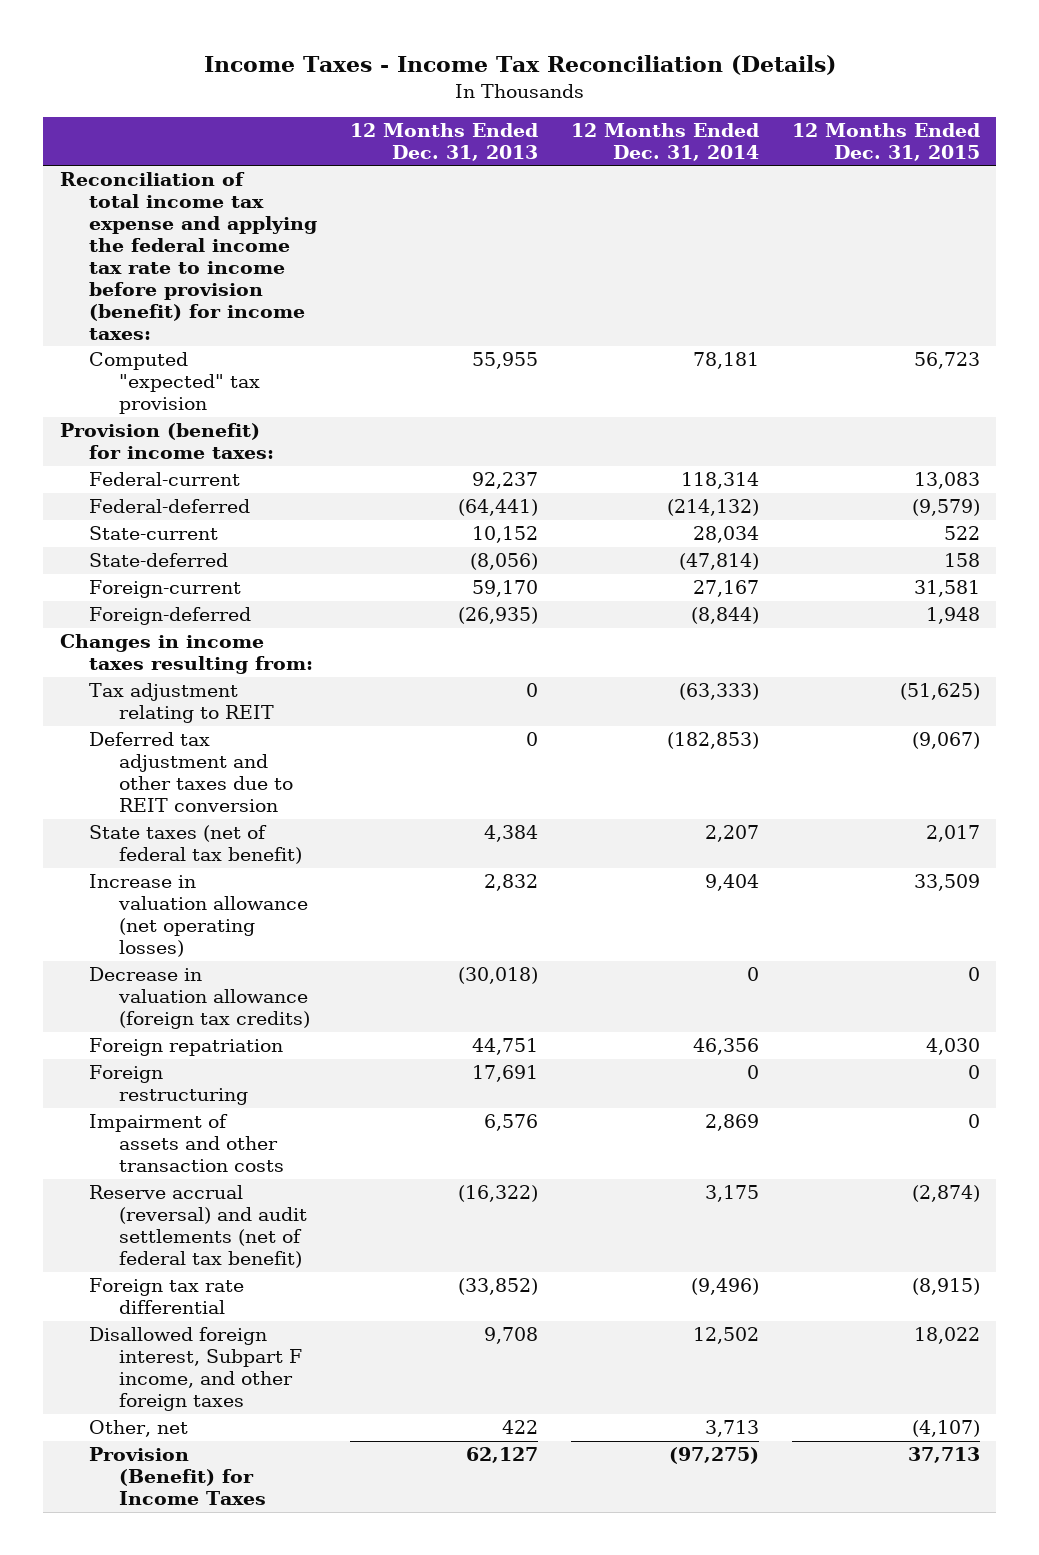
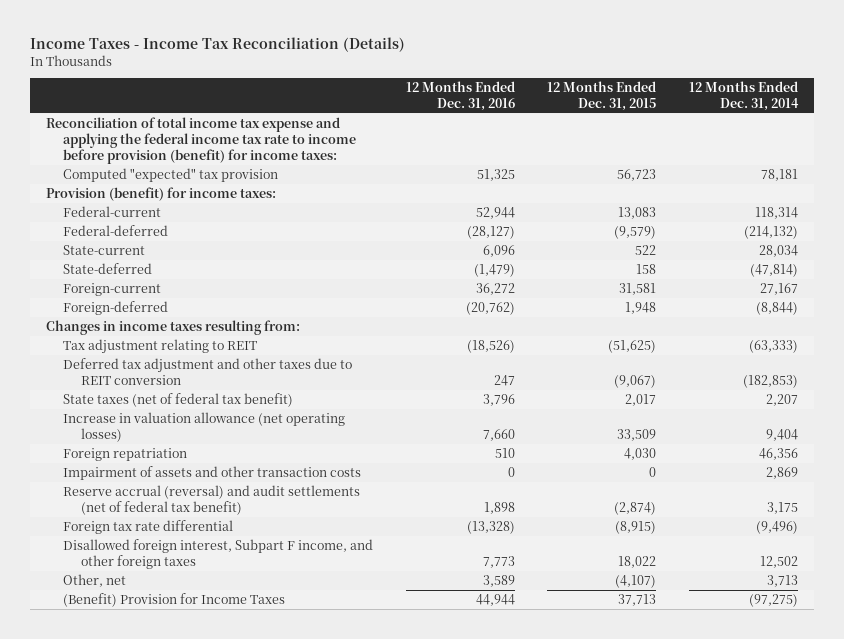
- | 12 Months Ended Dec. 31, 2013 | 12 Months Ended Dec. 31, 2014 | 12 Months Ended Dec. 31, 2015
+ | 12 Months Ended Dec. 31, 2016 | 12 Months Ended Dec. 31, 2015 | 12 Months Ended Dec. 31, 2014
- Decrease in valuation allowance (foreign tax credits) | (30,018) | 0 | 0
- Foreign restructuring | 17,691 | 0 | 0
- Provision (Benefit) for Income Taxes | 62,127 | (97,275) | 37,713
+ (Benefit) Provision for Income Taxes | 44,944 | 37,713 | (97,275)

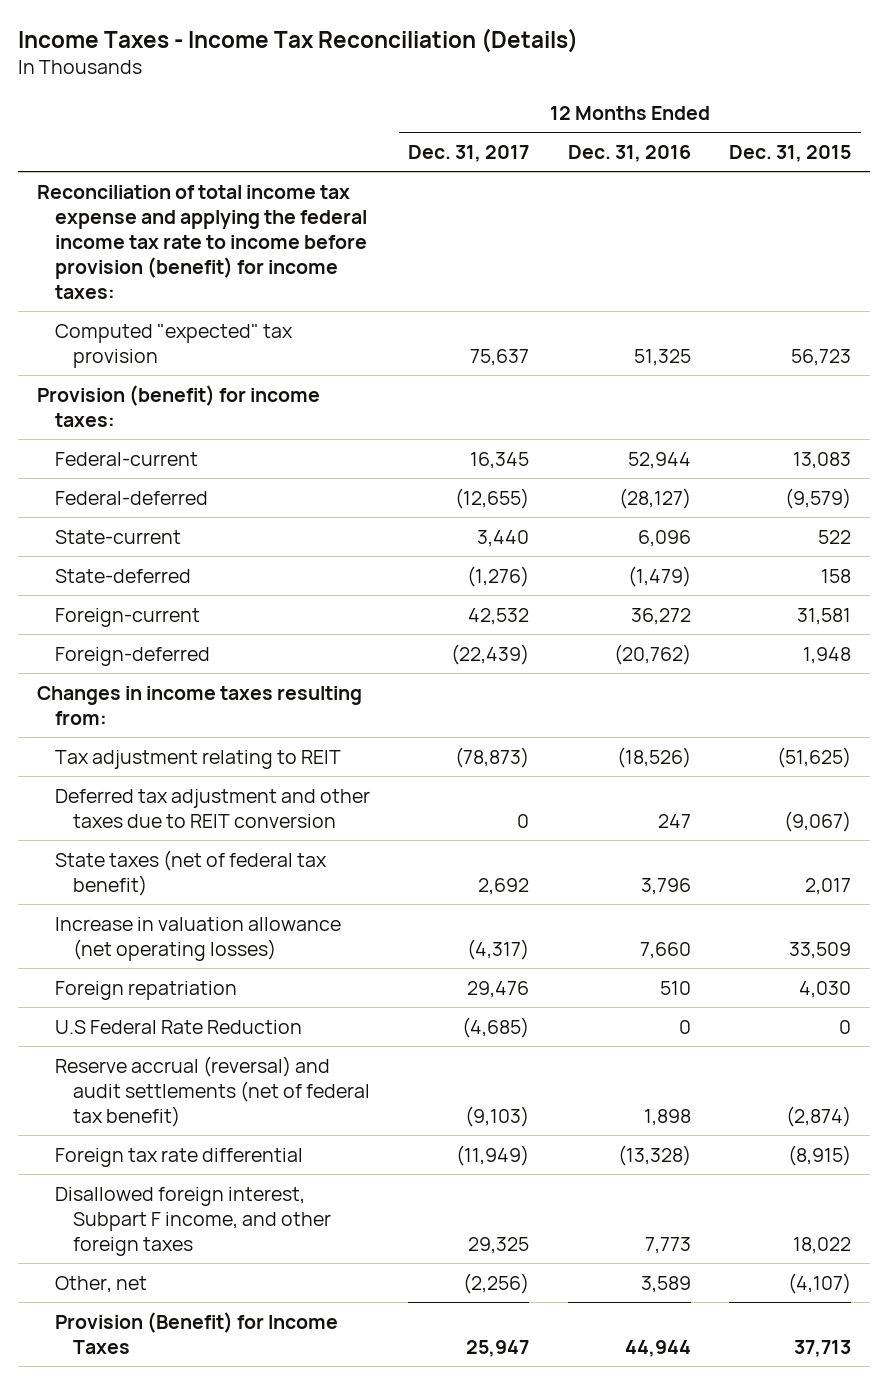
- | 12 Months Ended Dec. 31, 2016 | 12 Months Ended Dec. 31, 2015 | 12 Months Ended Dec. 31, 2014
+ | 12 Months Ended Dec. 31, 2017 | 12 Months Ended Dec. 31, 2016 | 12 Months Ended Dec. 31, 2015
- Impairment of assets and other transaction costs | 0 | 0 | 2,869
+ U.S Federal Rate Reduction | (4,685) | 0 | 0
- (Benefit) Provision for Income Taxes | 44,944 | 37,713 | (97,275)
+ Provision (Benefit) for Income Taxes | 25,947 | 44,944 | 37,713

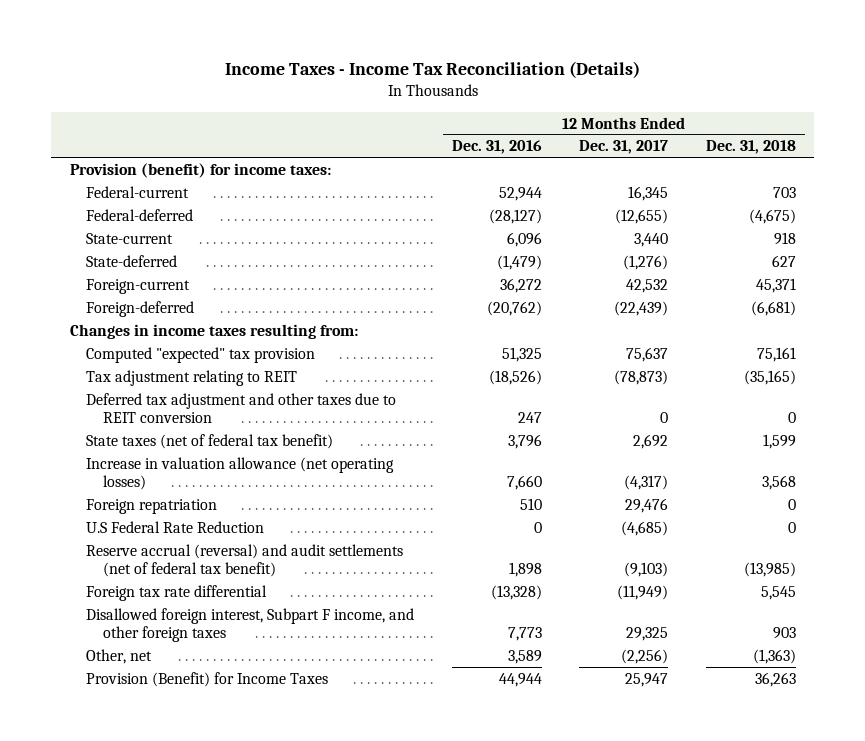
- | 12 Months Ended Dec. 31, 2017 | 12 Months Ended Dec. 31, 2016 | 12 Months Ended Dec. 31, 2015
+ | 12 Months Ended Dec. 31, 2016 | 12 Months Ended Dec. 31, 2017 | 12 Months Ended Dec. 31, 2018
- Reconciliation of total income tax expense and applying the federal income tax rate to income before provision (benefit) for income taxes:
moved down: Computed "expected" tax provision | 51,325 | 75,637 | 75,161

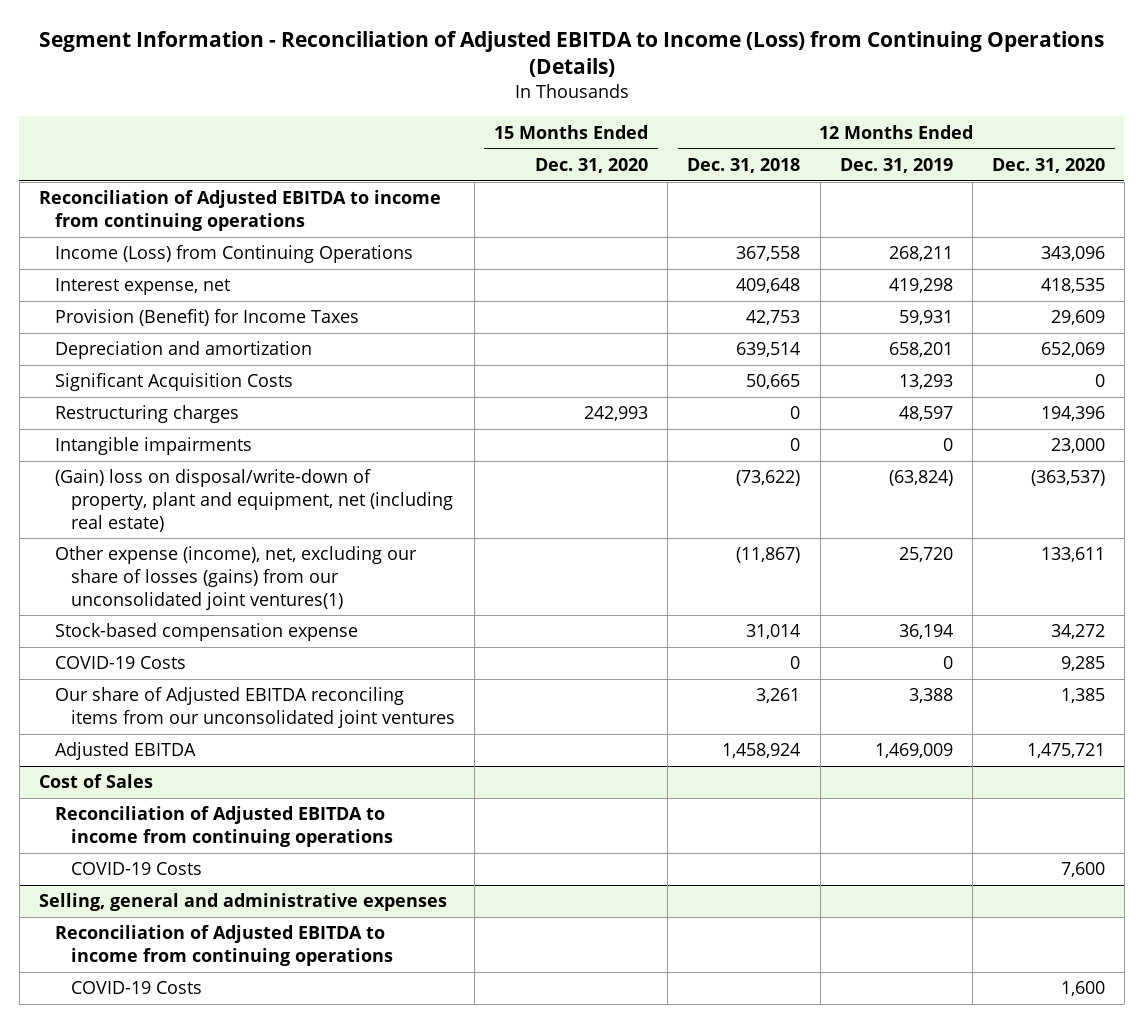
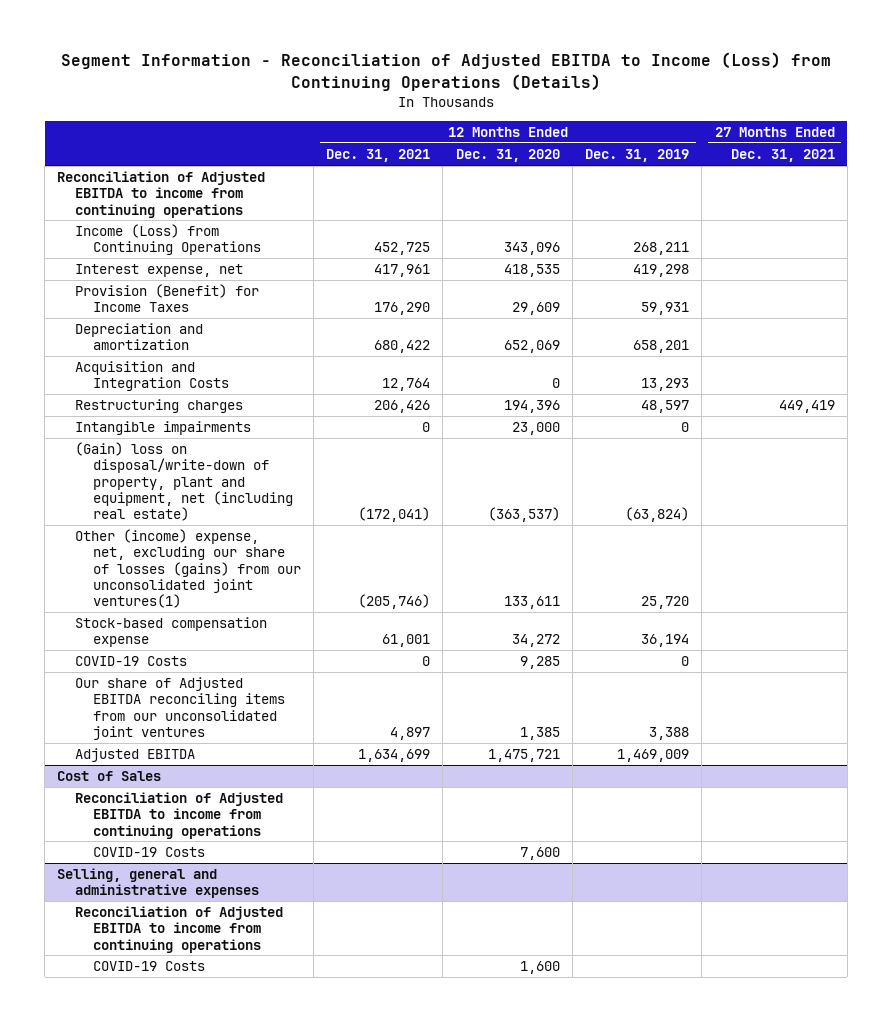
- | 15 Months Ended Dec. 31, 2020 | 12 Months Ended Dec. 31, 2018 | 12 Months Ended Dec. 31, 2019 | 12 Months Ended Dec. 31, 2020
+ | 12 Months Ended Dec. 31, 2021 | 12 Months Ended Dec. 31, 2020 | 12 Months Ended Dec. 31, 2019 | 27 Months Ended Dec. 31, 2021
- Significant Acquisition Costs | | 50,665 | 13,293 | 0
+ Acquisition and Integration Costs | 12,764 | 0 | 13,293 |
- Other expense (income), net, excluding our share of losses (gains) from our unconsolidated joint ventures(1) | | (11,867) | 25,720 | 133,611
+ Other (income) expense, net, excluding our share of losses (gains) from our unconsolidated joint ventures(1) | (205,746) | 133,611 | 25,720 |

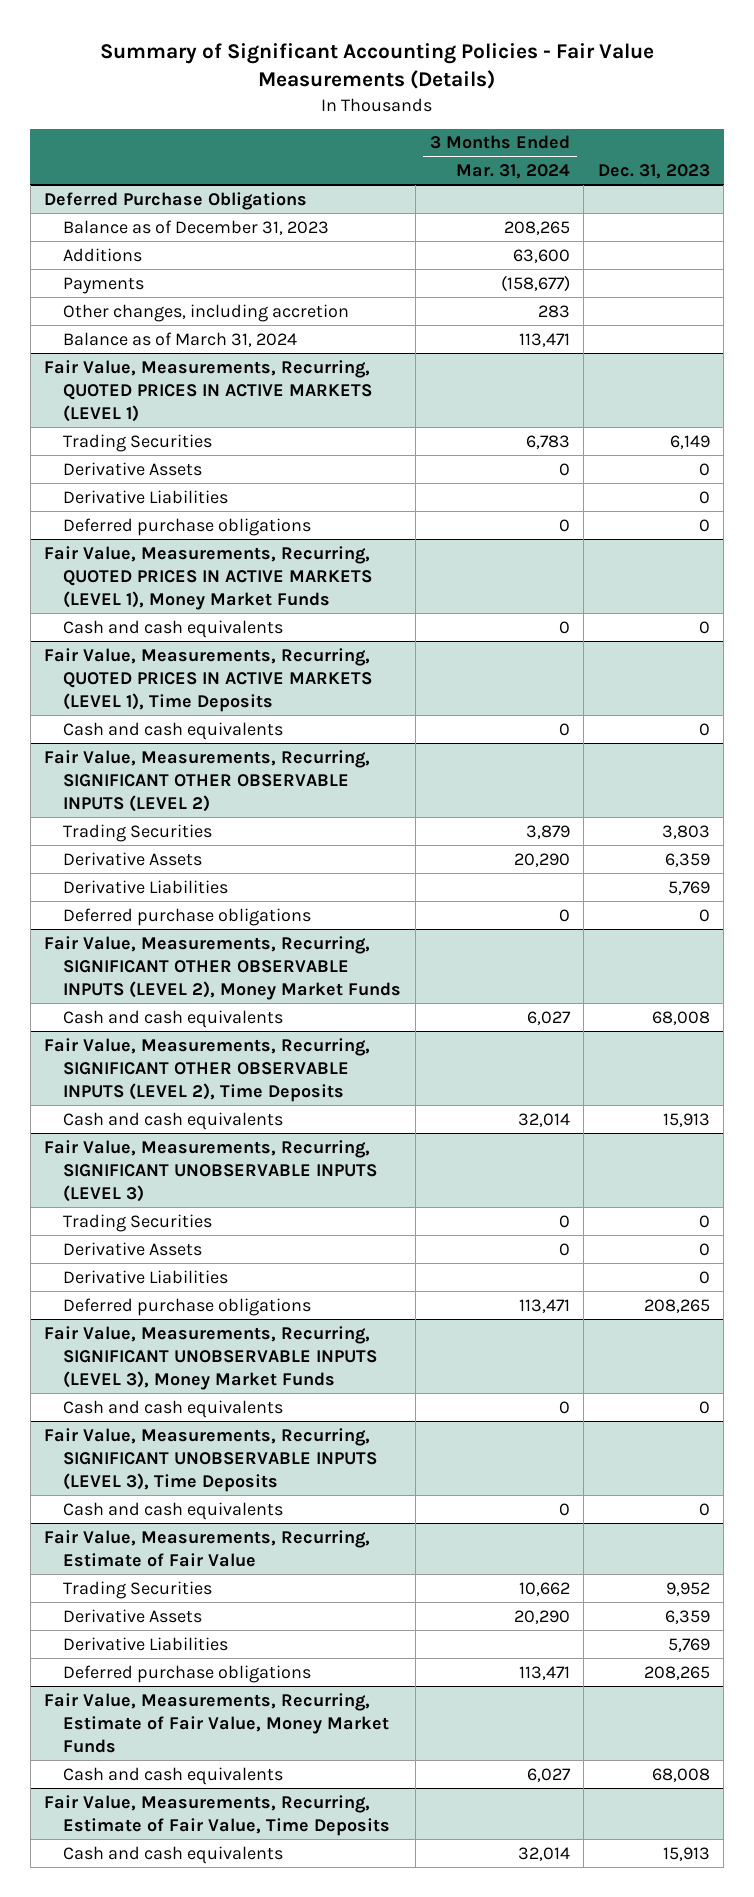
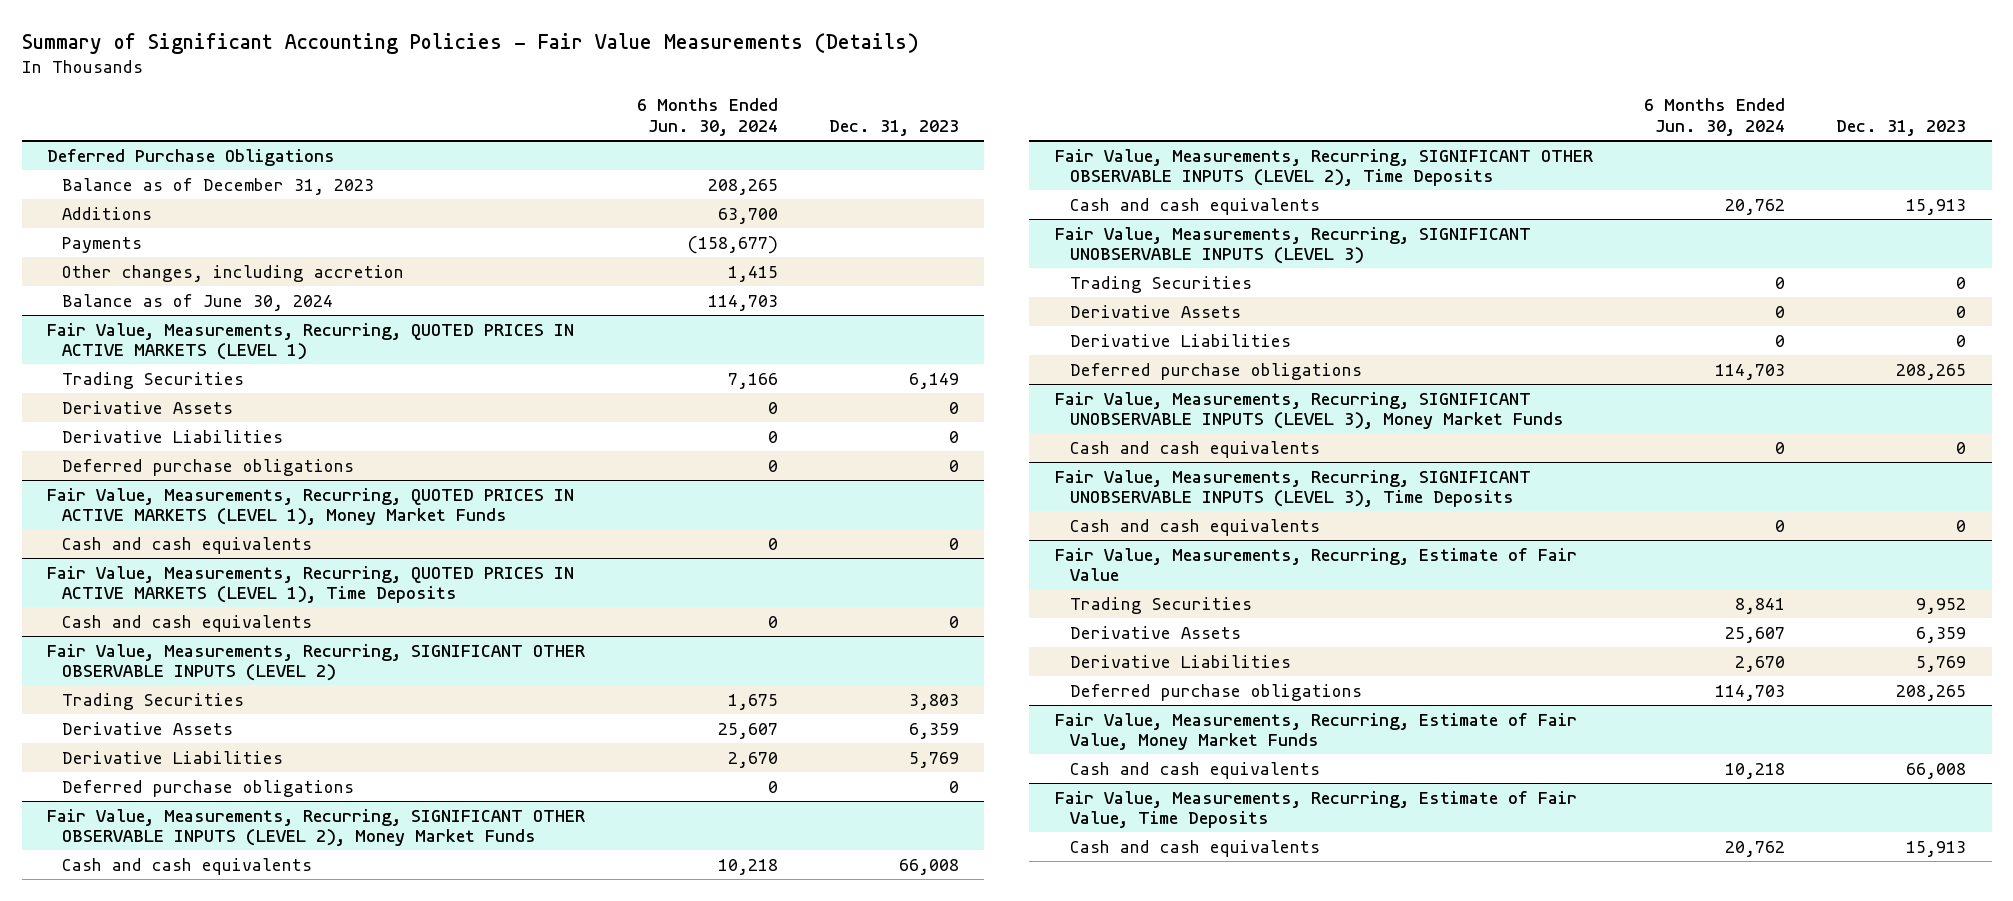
- | 3 Months Ended Mar. 31, 2024 | Dec. 31, 2023
+ | 6 Months Ended Jun. 30, 2024 | Dec. 31, 2023
@ Deferred Purchase Obligations
- Balance as of March 31, 2024 | 113,471 |
+ Balance as of June 30, 2024 | 114,703 |
@ Fair Value, Measurements, Recurring, SIGNIFICANT OTHER OBSERVABLE INPUTS (LEVEL 2), Money Market Funds
- Cash and cash equivalents | 6,027 | 68,008
+ Cash and cash equivalents | 10,218 | 66,008
@ Fair Value, Measurements, Recurring, Estimate of Fair Value, Money Market Funds
- Cash and cash equivalents | 6,027 | 68,008
+ Cash and cash equivalents | 10,218 | 66,008

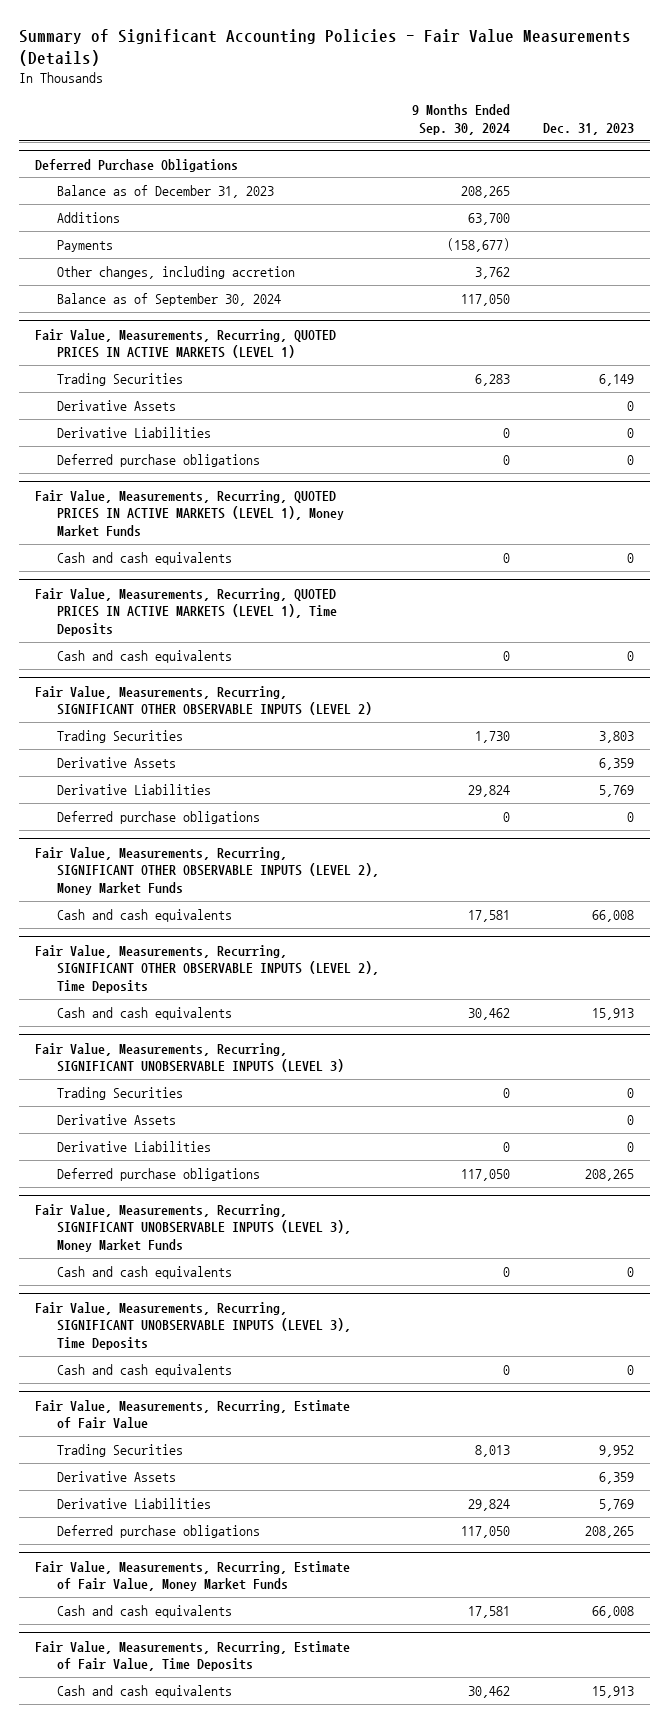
- | 6 Months Ended Jun. 30, 2024 | Dec. 31, 2023
+ | 9 Months Ended Sep. 30, 2024 | Dec. 31, 2023
@ Deferred Purchase Obligations
- Balance as of June 30, 2024 | 114,703 |
+ Balance as of September 30, 2024 | 117,050 |

